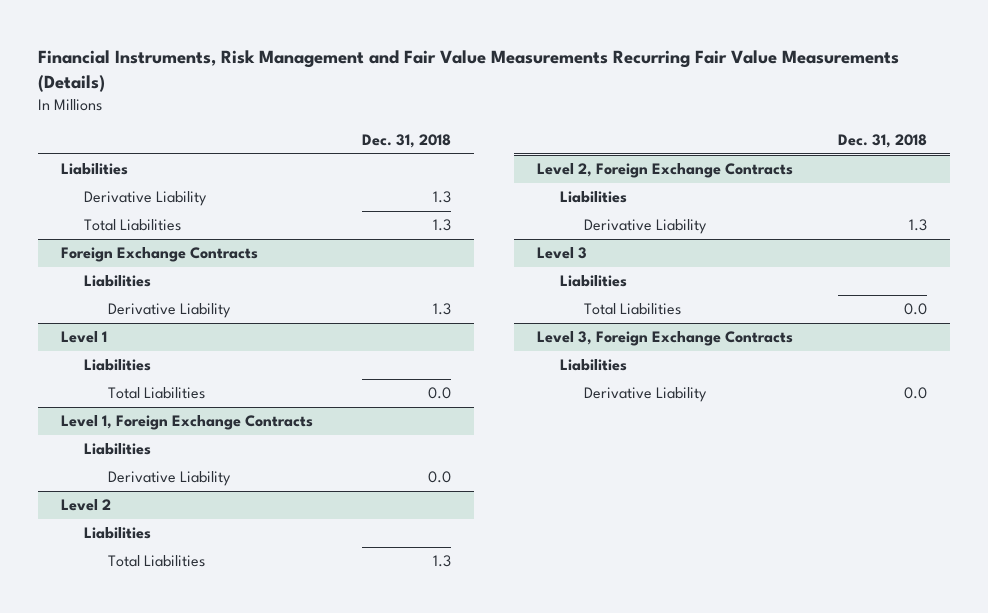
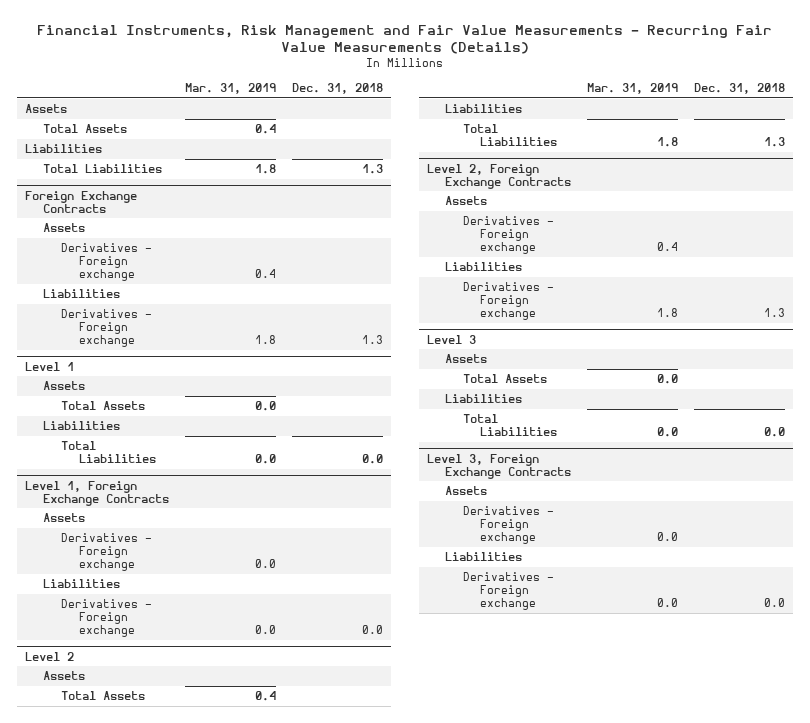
- Financial Instruments, Risk Management and Fair Value Measurements Recurring Fair Value Measurements (Details)
+ Financial Instruments, Risk Management and Fair Value Measurements - Recurring Fair Value Measurements (Details)
- | Dec. 31, 2018
+ | Mar. 31, 2019 | Dec. 31, 2018
+ Assets
+ Total Assets | 0.4 |
- Derivative Liability | 1.3
@ Foreign Exchange Contracts
+ Assets
+ Derivatives - Foreign exchange | 0.4 |
- Derivative Liability | 1.3
+ Derivatives - Foreign exchange | 1.8 | 1.3
@ Level 1
+ Assets
+ Total Assets | 0.0 |
@ Level 1, Foreign Exchange Contracts
+ Assets
+ Derivatives - Foreign exchange | 0.0 |
- Derivative Liability | 0.0
+ Derivatives - Foreign exchange | 0.0 | 0.0
@ Level 2
+ Assets
+ Total Assets | 0.4 |
@ Level 2, Foreign Exchange Contracts
+ Assets
+ Derivatives - Foreign exchange | 0.4 |
- Derivative Liability | 1.3
+ Derivatives - Foreign exchange | 1.8 | 1.3
@ Level 3
+ Assets
+ Total Assets | 0.0 |
@ Level 3, Foreign Exchange Contracts
+ Assets
+ Derivatives - Foreign exchange | 0.0 |
- Derivative Liability | 0.0
+ Derivatives - Foreign exchange | 0.0 | 0.0

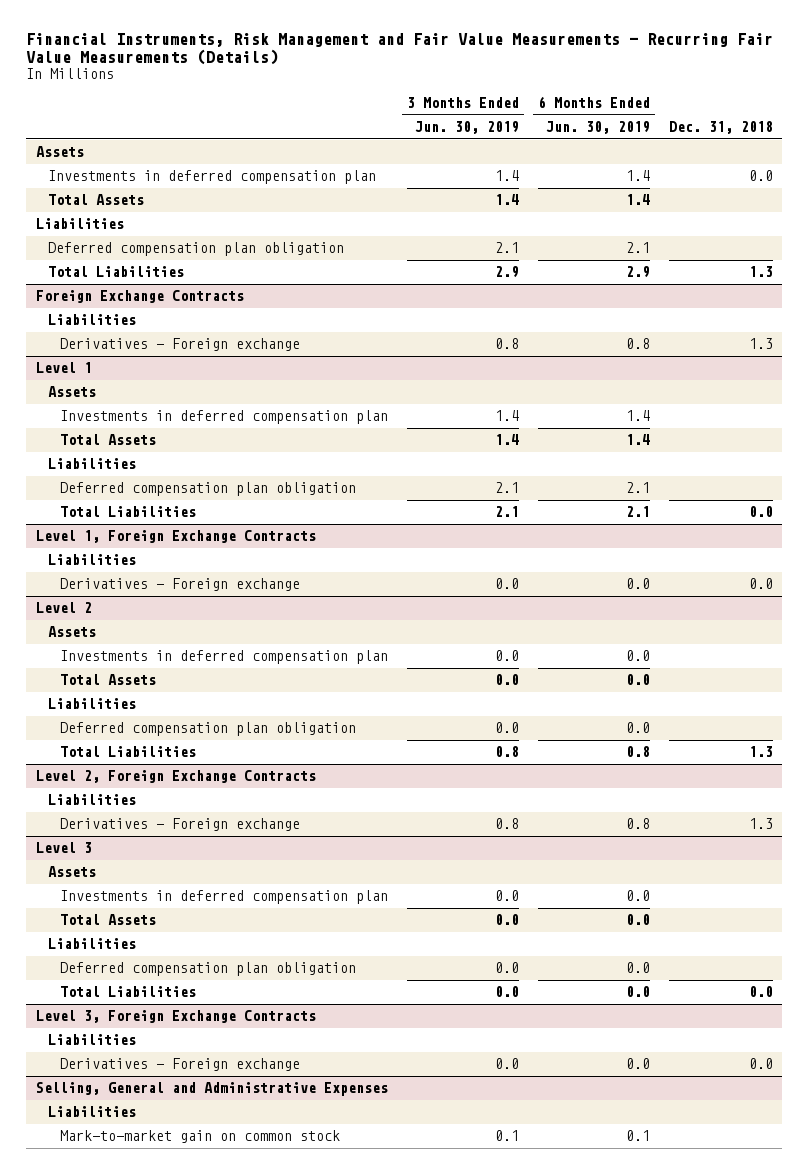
- | Mar. 31, 2019 | Dec. 31, 2018
+ | 3 Months Ended Jun. 30, 2019 | 6 Months Ended Jun. 30, 2019 | Dec. 31, 2018
+ Investments in deferred compensation plan | 1.4 | 1.4 | 0.0
+ Deferred compensation plan obligation | 2.1 | 2.1 |
@ Foreign Exchange Contracts
- Assets
- Derivatives - Foreign exchange | 0.4 |
@ Level 1
+ Investments in deferred compensation plan | 1.4 | 1.4 |
+ Deferred compensation plan obligation | 2.1 | 2.1 |
@ Level 1, Foreign Exchange Contracts
- Assets
- Derivatives - Foreign exchange | 0.0 |
@ Level 2
+ Investments in deferred compensation plan | 0.0 | 0.0 |
+ Deferred compensation plan obligation | 0.0 | 0.0 |
@ Level 2, Foreign Exchange Contracts
- Assets
- Derivatives - Foreign exchange | 0.4 |
@ Level 3
+ Investments in deferred compensation plan | 0.0 | 0.0 |
+ Deferred compensation plan obligation | 0.0 | 0.0 |
@ Level 3, Foreign Exchange Contracts
- Assets
- Derivatives - Foreign exchange | 0.0 |
+ Selling, General and Administrative Expenses
+ Liabilities
+ Mark-to-market gain on common stock | 0.1 | 0.1 |

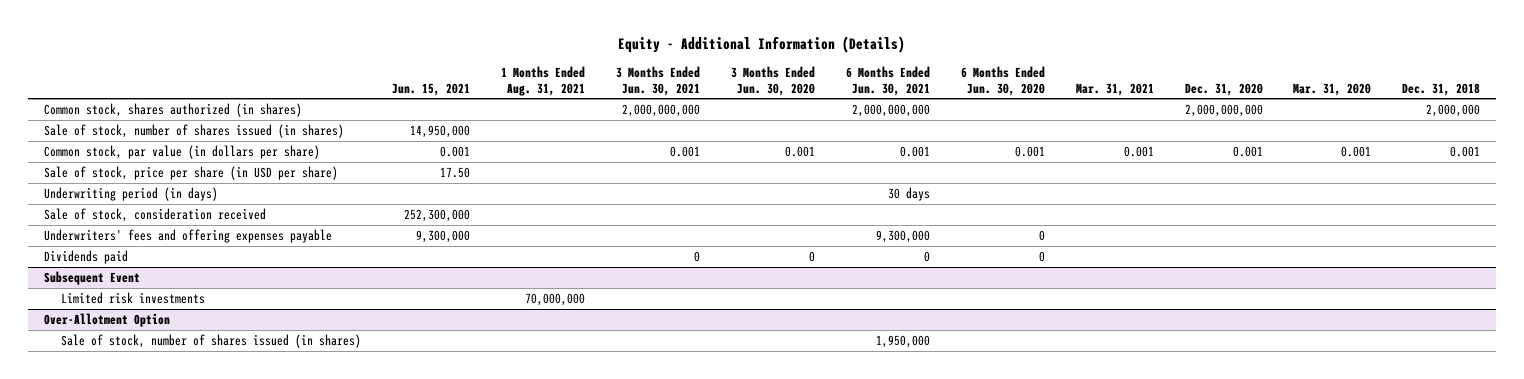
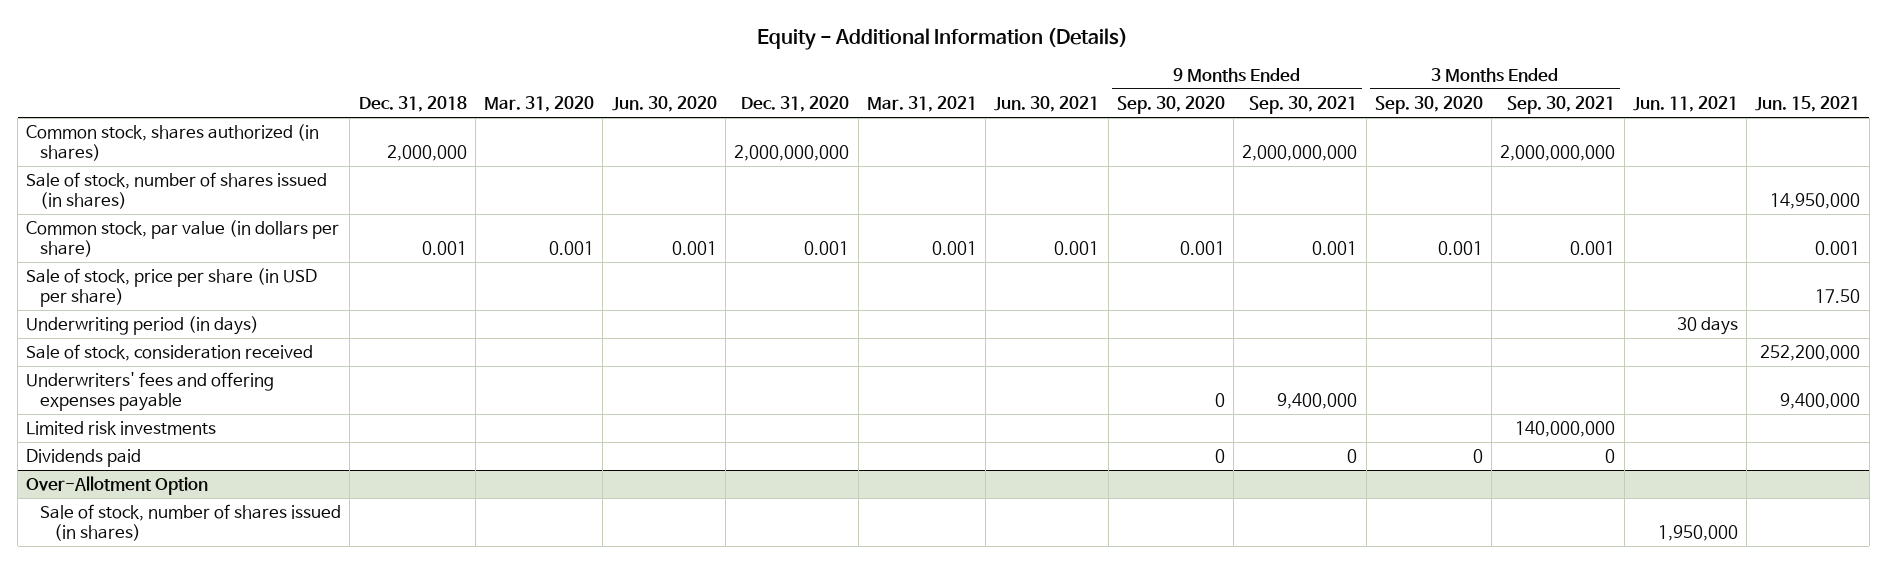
- | Jun. 15, 2021 | 1 Months Ended Aug. 31, 2021 | 3 Months Ended Jun. 30, 2021 | 3 Months Ended Jun. 30, 2020 | 6 Months Ended Jun. 30, 2021 | 6 Months Ended Jun. 30, 2020 | Mar. 31, 2021 | Dec. 31, 2020 | Mar. 31, 2020 | Dec. 31, 2018
+ | Dec. 31, 2018 | Mar. 31, 2020 | Jun. 30, 2020 | Dec. 31, 2020 | Mar. 31, 2021 | Jun. 30, 2021 | 9 Months Ended Sep. 30, 2020 | 9 Months Ended Sep. 30, 2021 | 3 Months Ended Sep. 30, 2020 | 3 Months Ended Sep. 30, 2021 | Jun. 11, 2021 | Jun. 15, 2021
- Sale of stock, consideration received | 252,300,000 | | | | | | | | |
- Underwriters' fees and offering expenses payable | 9,300,000 | | | | 9,300,000 | 0 | | | |
+ Sale of stock, consideration received | | | | | | | | | | | | 252,200,000
+ Underwriters' fees and offering expenses payable | | | | | | | 0 | 9,400,000 | | | | 9,400,000
+ Limited risk investments | | | | | | | | | | 140,000,000 | |
- Subsequent Event
- Limited risk investments | | 70,000,000 | | | | | | | |

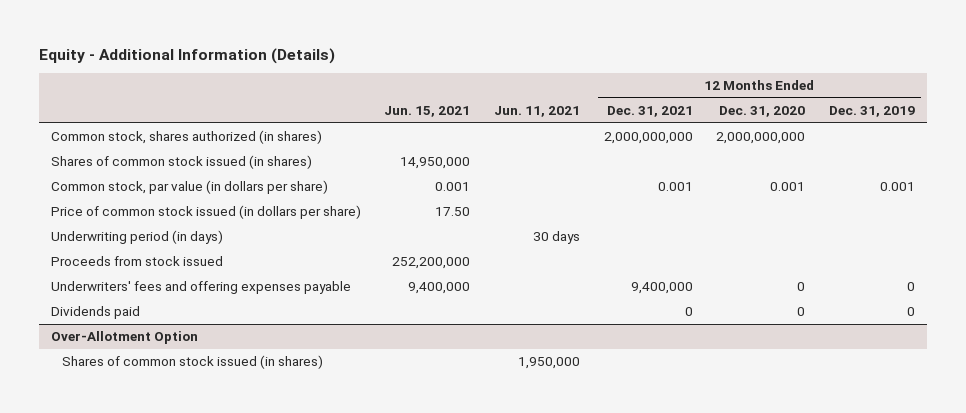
- | Dec. 31, 2018 | Mar. 31, 2020 | Jun. 30, 2020 | Dec. 31, 2020 | Mar. 31, 2021 | Jun. 30, 2021 | 9 Months Ended Sep. 30, 2020 | 9 Months Ended Sep. 30, 2021 | 3 Months Ended Sep. 30, 2020 | 3 Months Ended Sep. 30, 2021 | Jun. 11, 2021 | Jun. 15, 2021
+ | Jun. 15, 2021 | Jun. 11, 2021 | 12 Months Ended Dec. 31, 2021 | 12 Months Ended Dec. 31, 2020 | 12 Months Ended Dec. 31, 2019
- Sale of stock, number of shares issued (in shares) | | | | | | | | | | | | 14,950,000
+ Shares of common stock issued (in shares) | 14,950,000 | | | |
- Sale of stock, price per share (in USD per share) | | | | | | | | | | | | 17.50
+ Price of common stock issued (in dollars per share) | 17.50 | | | |
- Sale of stock, consideration received | | | | | | | | | | | | 252,200,000
+ Proceeds from stock issued | 252,200,000 | | | |
- Limited risk investments | | | | | | | | | | 140,000,000 | |
@ Over-Allotment Option
- Sale of stock, number of shares issued (in shares) | | | | | | | | | | | 1,950,000 |
+ Shares of common stock issued (in shares) | | 1,950,000 | | |

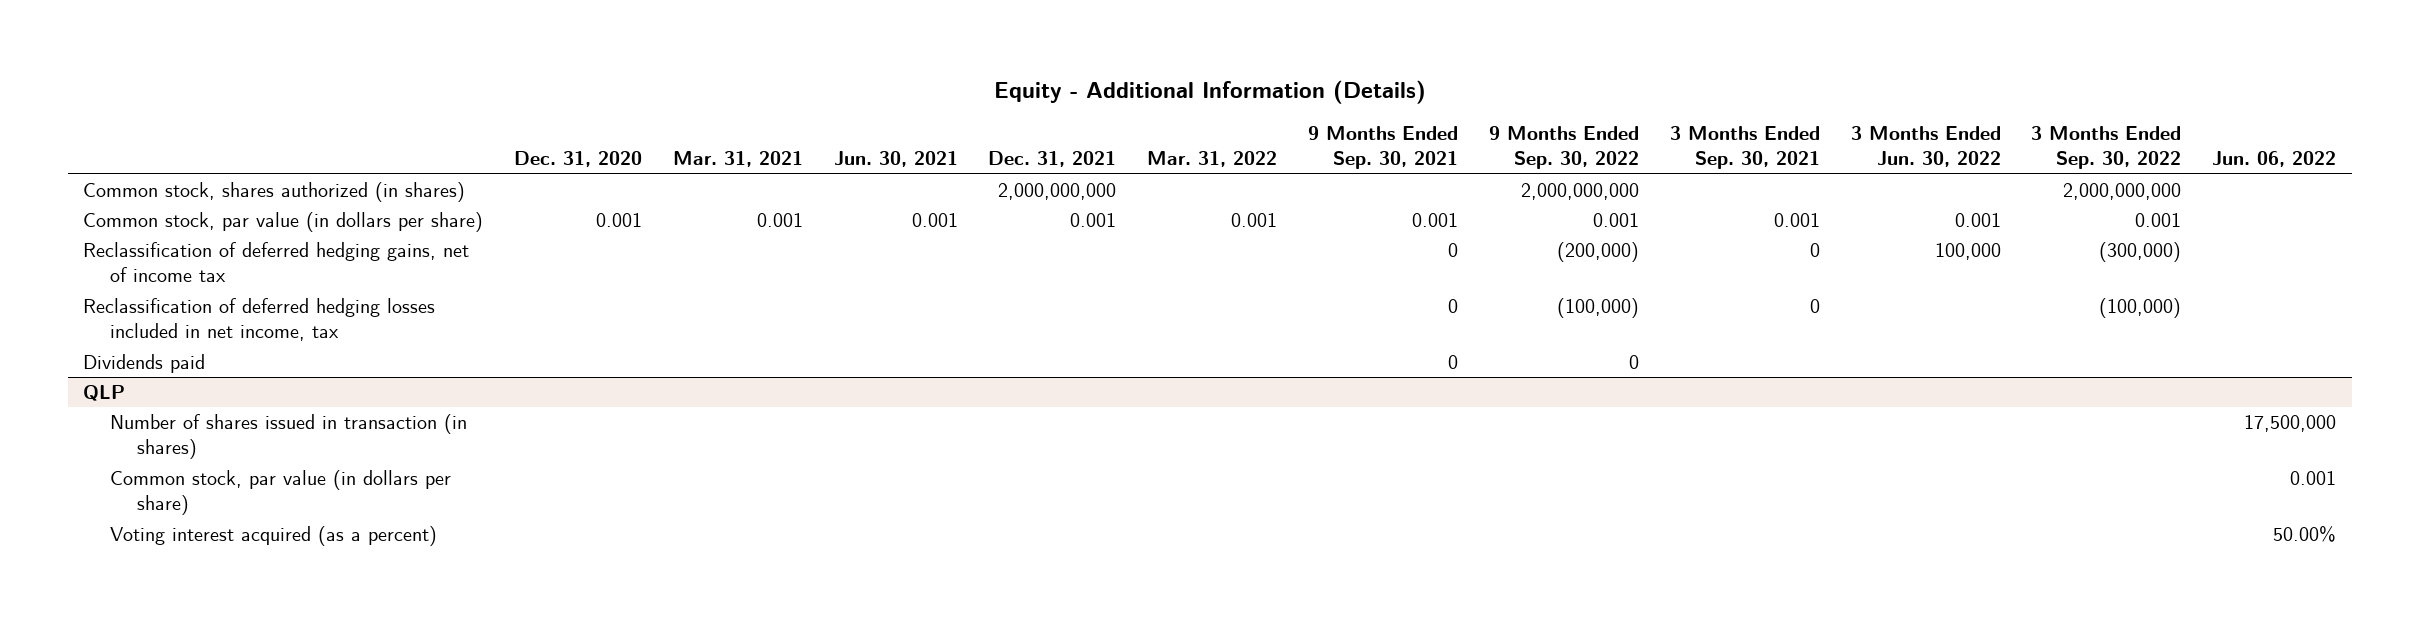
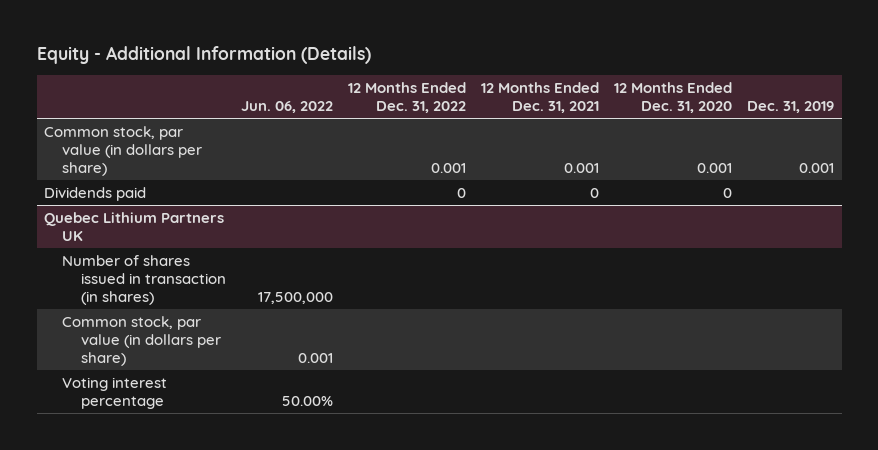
- | Dec. 31, 2020 | Mar. 31, 2021 | Jun. 30, 2021 | Dec. 31, 2021 | Mar. 31, 2022 | 9 Months Ended Sep. 30, 2021 | 9 Months Ended Sep. 30, 2022 | 3 Months Ended Sep. 30, 2021 | 3 Months Ended Jun. 30, 2022 | 3 Months Ended Sep. 30, 2022 | Jun. 06, 2022
+ | Jun. 06, 2022 | 12 Months Ended Dec. 31, 2022 | 12 Months Ended Dec. 31, 2021 | 12 Months Ended Dec. 31, 2020 | Dec. 31, 2019
- Common stock, shares authorized (in shares) | | | | 2,000,000,000 | | | 2,000,000,000 | | | 2,000,000,000 |
- Reclassification of deferred hedging gains, net of income tax | | | | | | 0 | (200,000) | 0 | 100,000 | (300,000) |
- Reclassification of deferred hedging losses included in net income, tax | | | | | | 0 | (100,000) | 0 | | (100,000) |
- QLP
+ Quebec Lithium Partners UK
- Voting interest acquired (as a percent) | | | | | | | | | | | 50.00%
+ Voting interest percentage | 50.00% | | | |

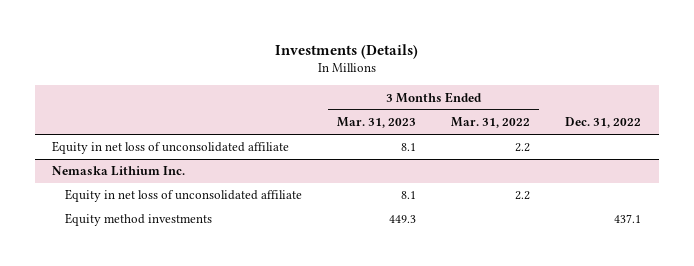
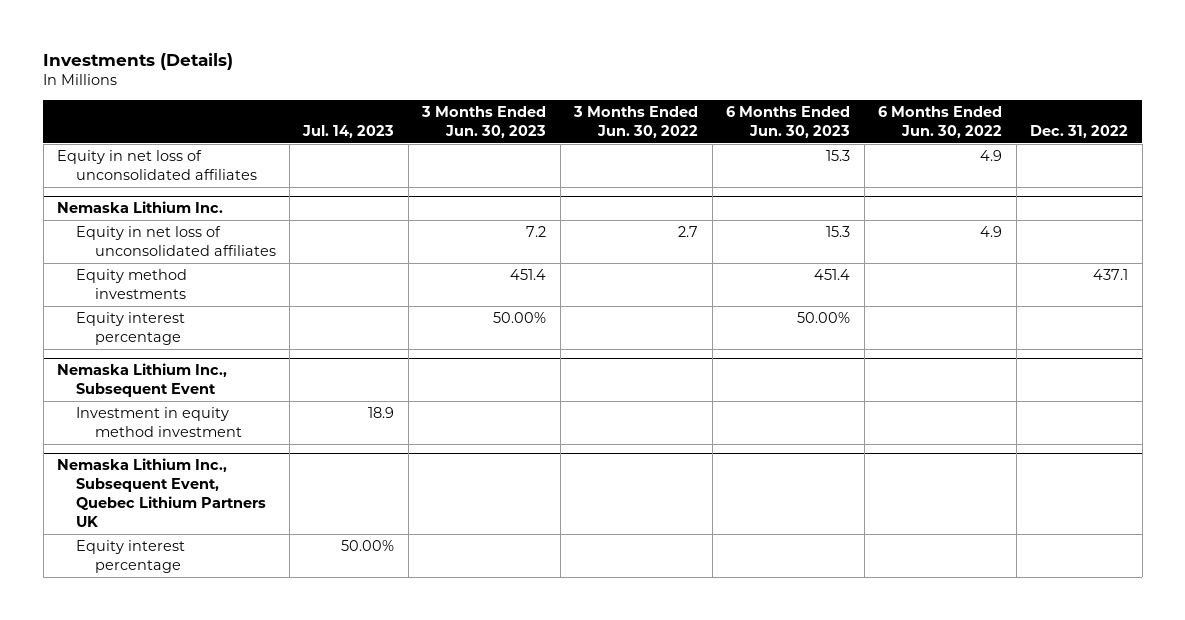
- | 3 Months Ended Mar. 31, 2023 | 3 Months Ended Mar. 31, 2022 | Dec. 31, 2022
+ | Jul. 14, 2023 | 3 Months Ended Jun. 30, 2023 | 3 Months Ended Jun. 30, 2022 | 6 Months Ended Jun. 30, 2023 | 6 Months Ended Jun. 30, 2022 | Dec. 31, 2022
- Equity in net loss of unconsolidated affiliate | 8.1 | 2.2 |
+ Equity in net loss of unconsolidated affiliates | | | | 15.3 | 4.9 |
@ Nemaska Lithium Inc.
- Equity in net loss of unconsolidated affiliate | 8.1 | 2.2 |
+ Equity in net loss of unconsolidated affiliates | | 7.2 | 2.7 | 15.3 | 4.9 |
+ Equity interest percentage | | 50.00% | | 50.00% | |
+ Nemaska Lithium Inc., Subsequent Event
+ Investment in equity method investment | 18.9 | | | | |
+ Nemaska Lithium Inc., Subsequent Event, Quebec Lithium Partners UK
+ Equity interest percentage | 50.00% | | | | |

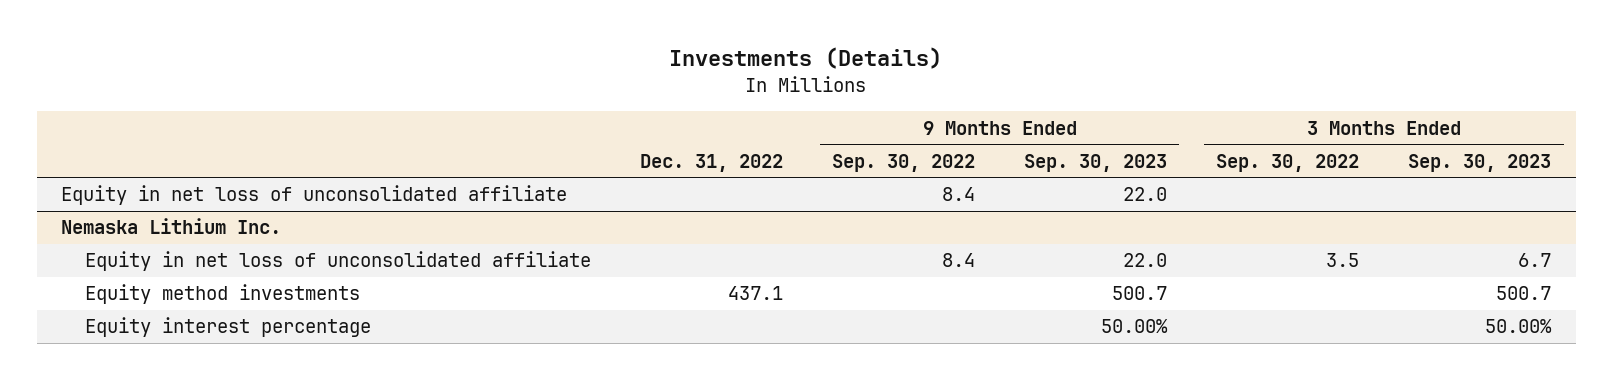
- | Jul. 14, 2023 | 3 Months Ended Jun. 30, 2023 | 3 Months Ended Jun. 30, 2022 | 6 Months Ended Jun. 30, 2023 | 6 Months Ended Jun. 30, 2022 | Dec. 31, 2022
+ | Dec. 31, 2022 | 9 Months Ended Sep. 30, 2022 | 9 Months Ended Sep. 30, 2023 | 3 Months Ended Sep. 30, 2022 | 3 Months Ended Sep. 30, 2023
- Equity in net loss of unconsolidated affiliates | | | | 15.3 | 4.9 |
+ Equity in net loss of unconsolidated affiliate | | 8.4 | 22.0 | |
@ Nemaska Lithium Inc.
- Equity in net loss of unconsolidated affiliates | | 7.2 | 2.7 | 15.3 | 4.9 |
+ Equity in net loss of unconsolidated affiliate | | 8.4 | 22.0 | 3.5 | 6.7
- Nemaska Lithium Inc., Subsequent Event
- Investment in equity method investment | 18.9 | | | | |
- Nemaska Lithium Inc., Subsequent Event, Quebec Lithium Partners UK
- Equity interest percentage | 50.00% | | | | |

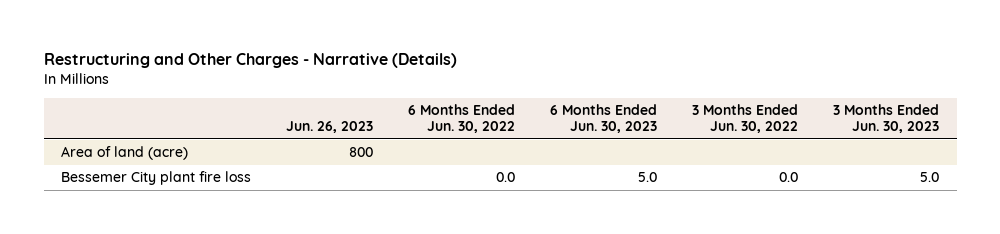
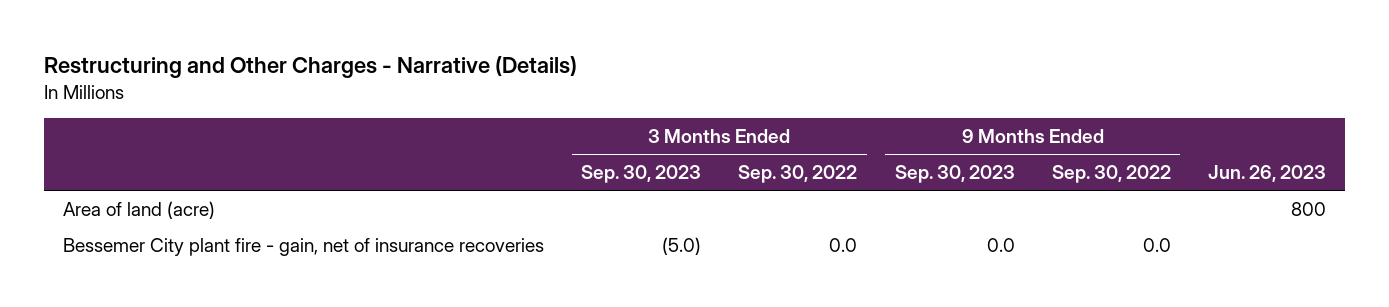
- | Jun. 26, 2023 | 6 Months Ended Jun. 30, 2022 | 6 Months Ended Jun. 30, 2023 | 3 Months Ended Jun. 30, 2022 | 3 Months Ended Jun. 30, 2023
+ | 3 Months Ended Sep. 30, 2023 | 3 Months Ended Sep. 30, 2022 | 9 Months Ended Sep. 30, 2023 | 9 Months Ended Sep. 30, 2022 | Jun. 26, 2023
- Bessemer City plant fire loss | | 0.0 | 5.0 | 0.0 | 5.0
+ Bessemer City plant fire - gain, net of insurance recoveries | (5.0) | 0.0 | 0.0 | 0.0 |

